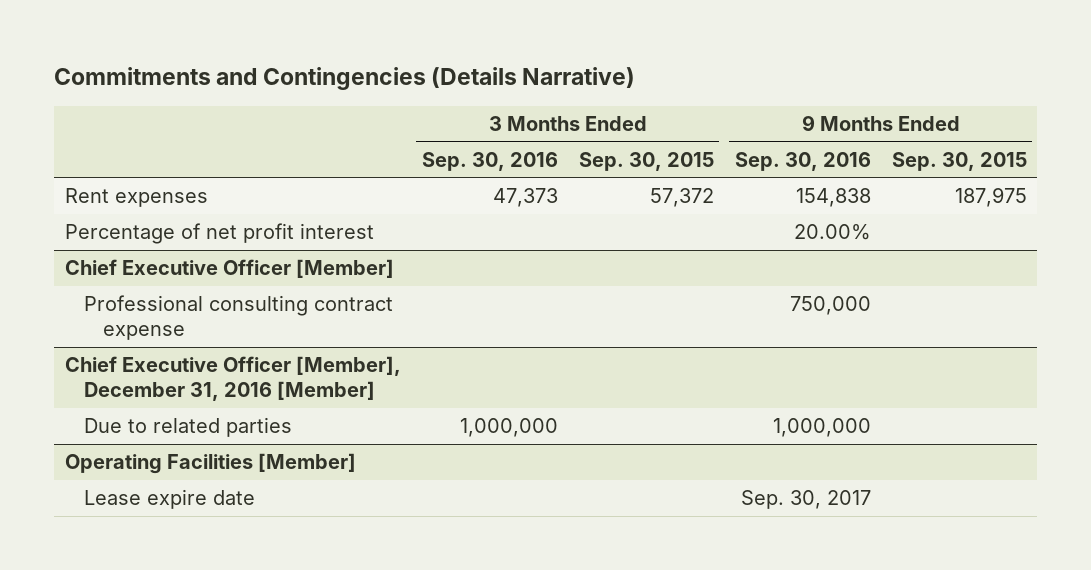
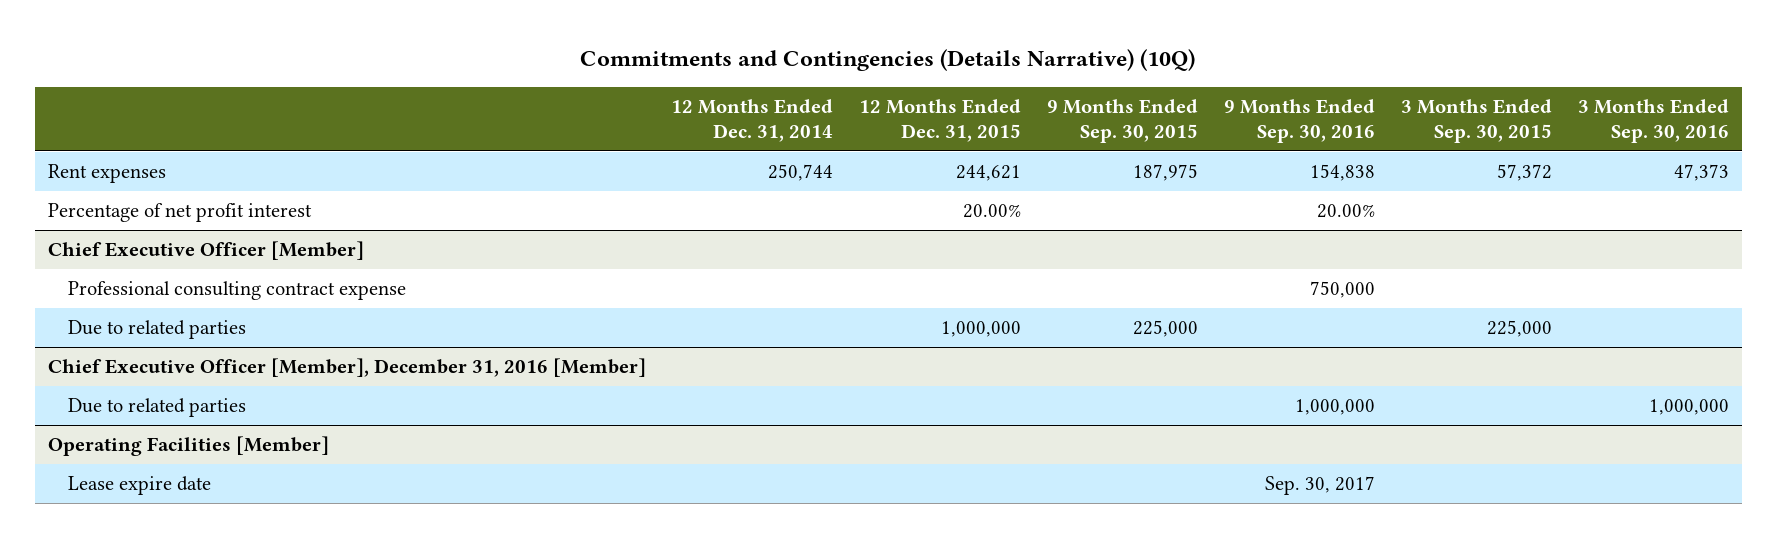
- Commitments and Contingencies (Details Narrative)
+ Commitments and Contingencies (Details Narrative) (10Q)
- | 3 Months Ended Sep. 30, 2016 | 3 Months Ended Sep. 30, 2015 | 9 Months Ended Sep. 30, 2016 | 9 Months Ended Sep. 30, 2015
+ | 12 Months Ended Dec. 31, 2014 | 12 Months Ended Dec. 31, 2015 | 9 Months Ended Sep. 30, 2015 | 9 Months Ended Sep. 30, 2016 | 3 Months Ended Sep. 30, 2015 | 3 Months Ended Sep. 30, 2016
@ Chief Executive Officer [Member]
+ Due to related parties | | 1,000,000 | 225,000 | | 225,000 |

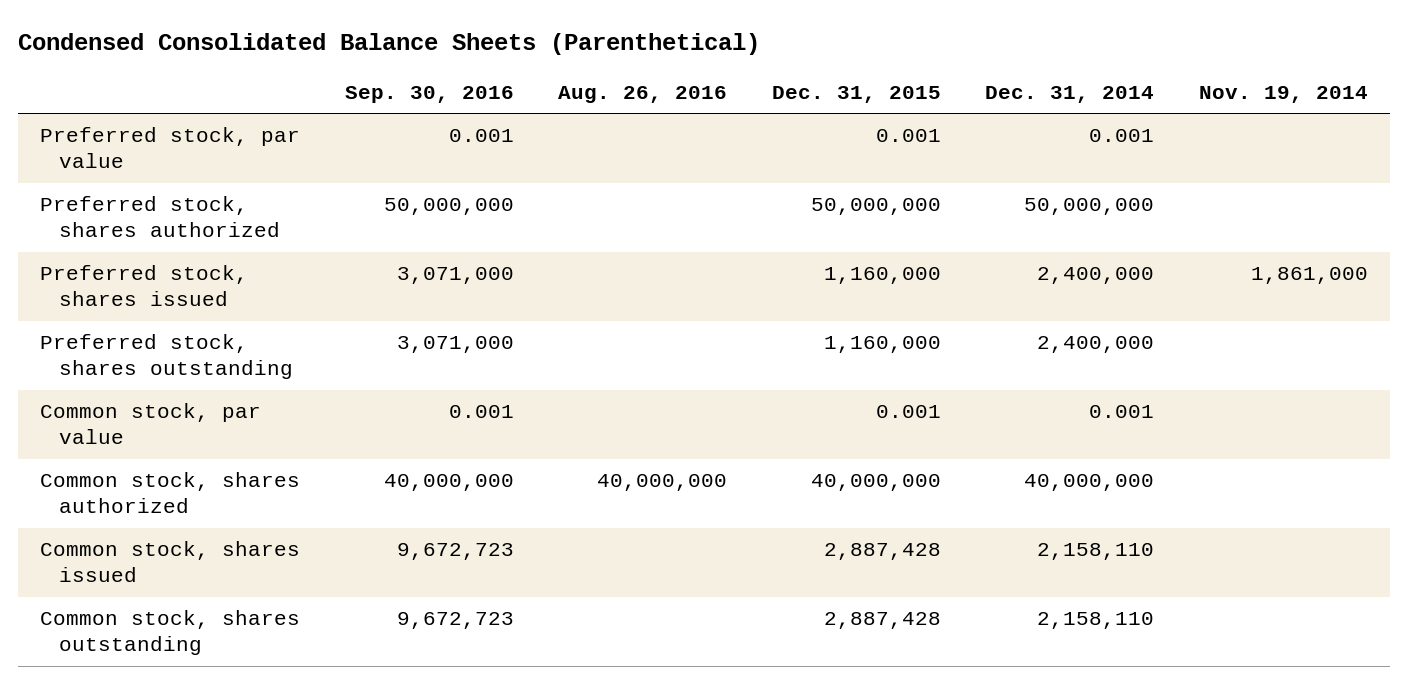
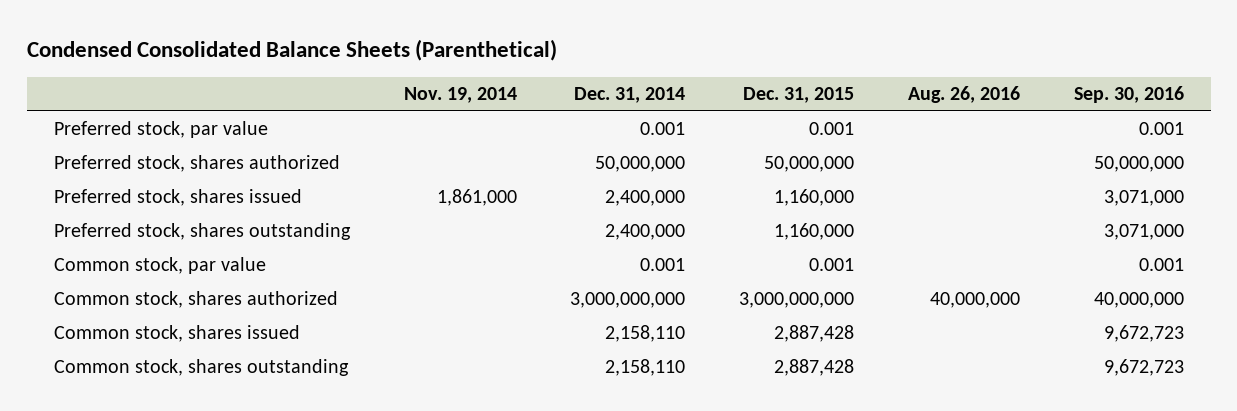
- | Sep. 30, 2016 | Aug. 26, 2016 | Dec. 31, 2015 | Dec. 31, 2014 | Nov. 19, 2014
+ | Nov. 19, 2014 | Dec. 31, 2014 | Dec. 31, 2015 | Aug. 26, 2016 | Sep. 30, 2016
- Common stock, shares authorized | 40,000,000 | 40,000,000 | 40,000,000 | 40,000,000 |
+ Common stock, shares authorized | | 3,000,000,000 | 3,000,000,000 | 40,000,000 | 40,000,000

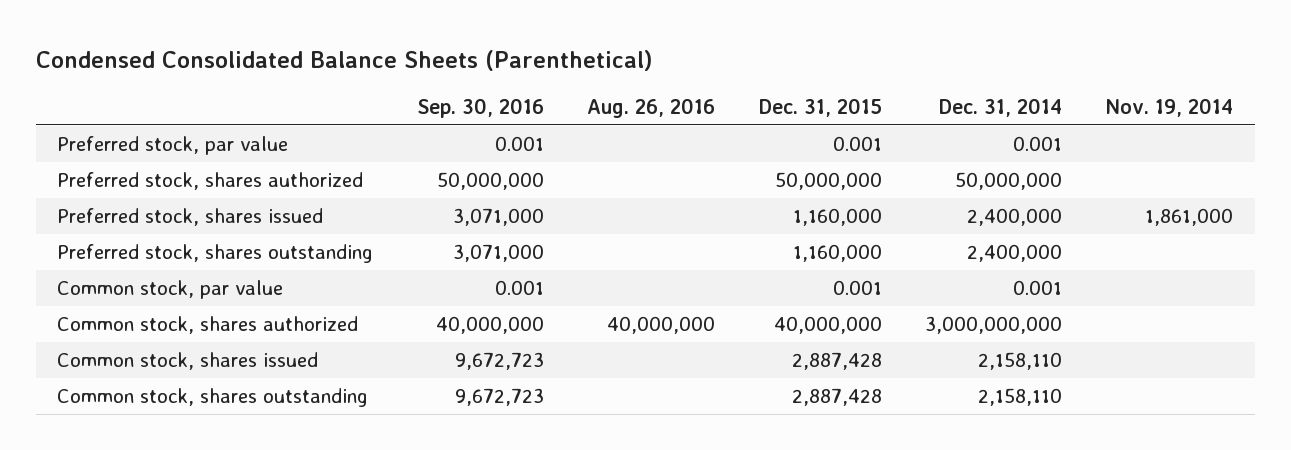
- | Nov. 19, 2014 | Dec. 31, 2014 | Dec. 31, 2015 | Aug. 26, 2016 | Sep. 30, 2016
+ | Sep. 30, 2016 | Aug. 26, 2016 | Dec. 31, 2015 | Dec. 31, 2014 | Nov. 19, 2014
- Common stock, shares authorized | | 3,000,000,000 | 3,000,000,000 | 40,000,000 | 40,000,000
+ Common stock, shares authorized | 40,000,000 | 40,000,000 | 40,000,000 | 3,000,000,000 |

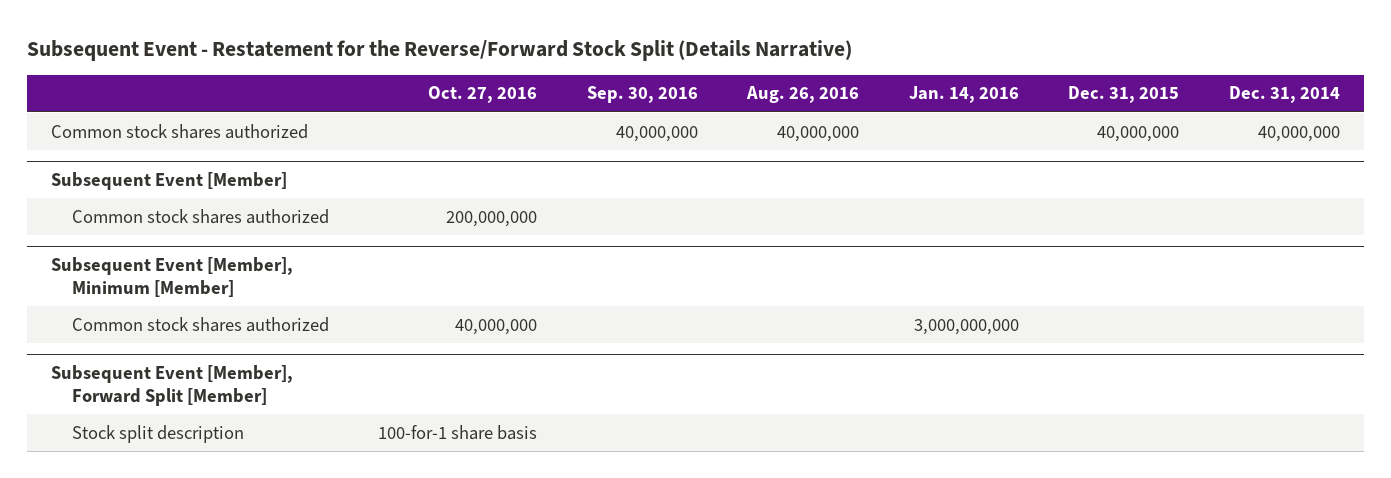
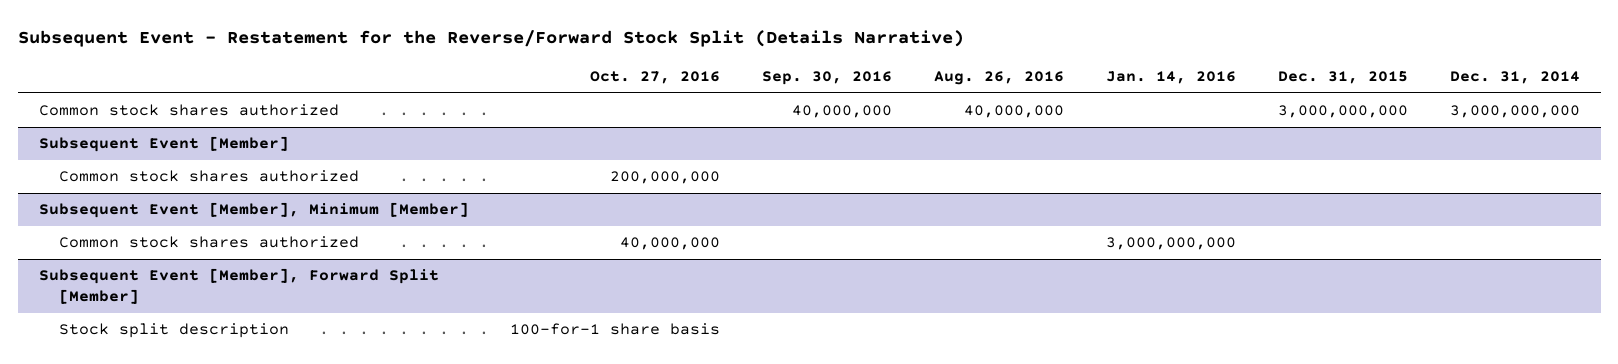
- Common stock shares authorized | | 40,000,000 | 40,000,000 | | 40,000,000 | 40,000,000
+ Common stock shares authorized | | 40,000,000 | 40,000,000 | | 3,000,000,000 | 3,000,000,000

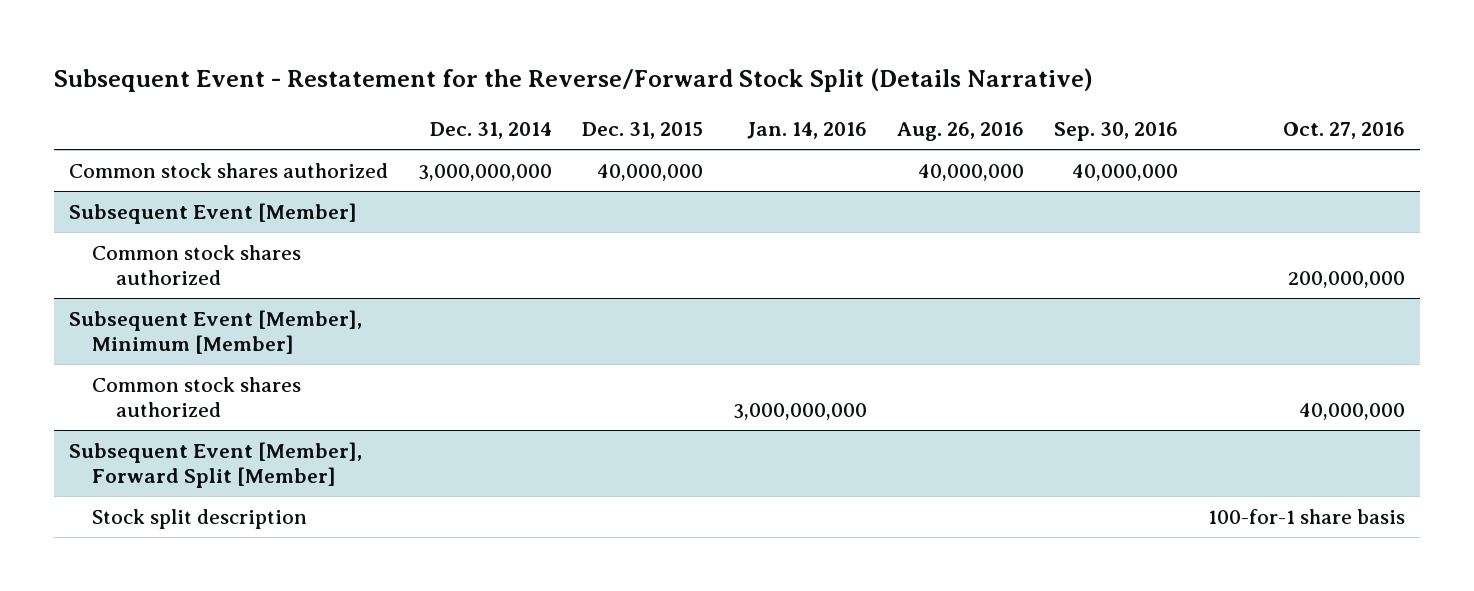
- | Oct. 27, 2016 | Sep. 30, 2016 | Aug. 26, 2016 | Jan. 14, 2016 | Dec. 31, 2015 | Dec. 31, 2014
+ | Dec. 31, 2014 | Dec. 31, 2015 | Jan. 14, 2016 | Aug. 26, 2016 | Sep. 30, 2016 | Oct. 27, 2016
- Common stock shares authorized | | 40,000,000 | 40,000,000 | | 3,000,000,000 | 3,000,000,000
+ Common stock shares authorized | 3,000,000,000 | 40,000,000 | | 40,000,000 | 40,000,000 |

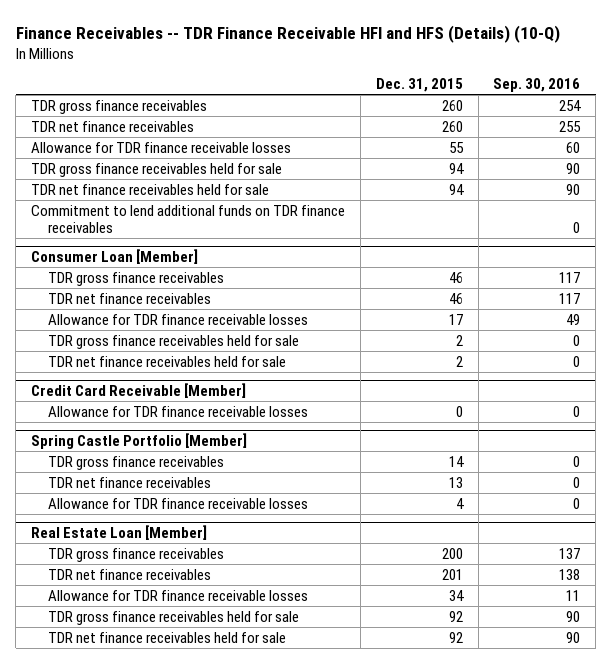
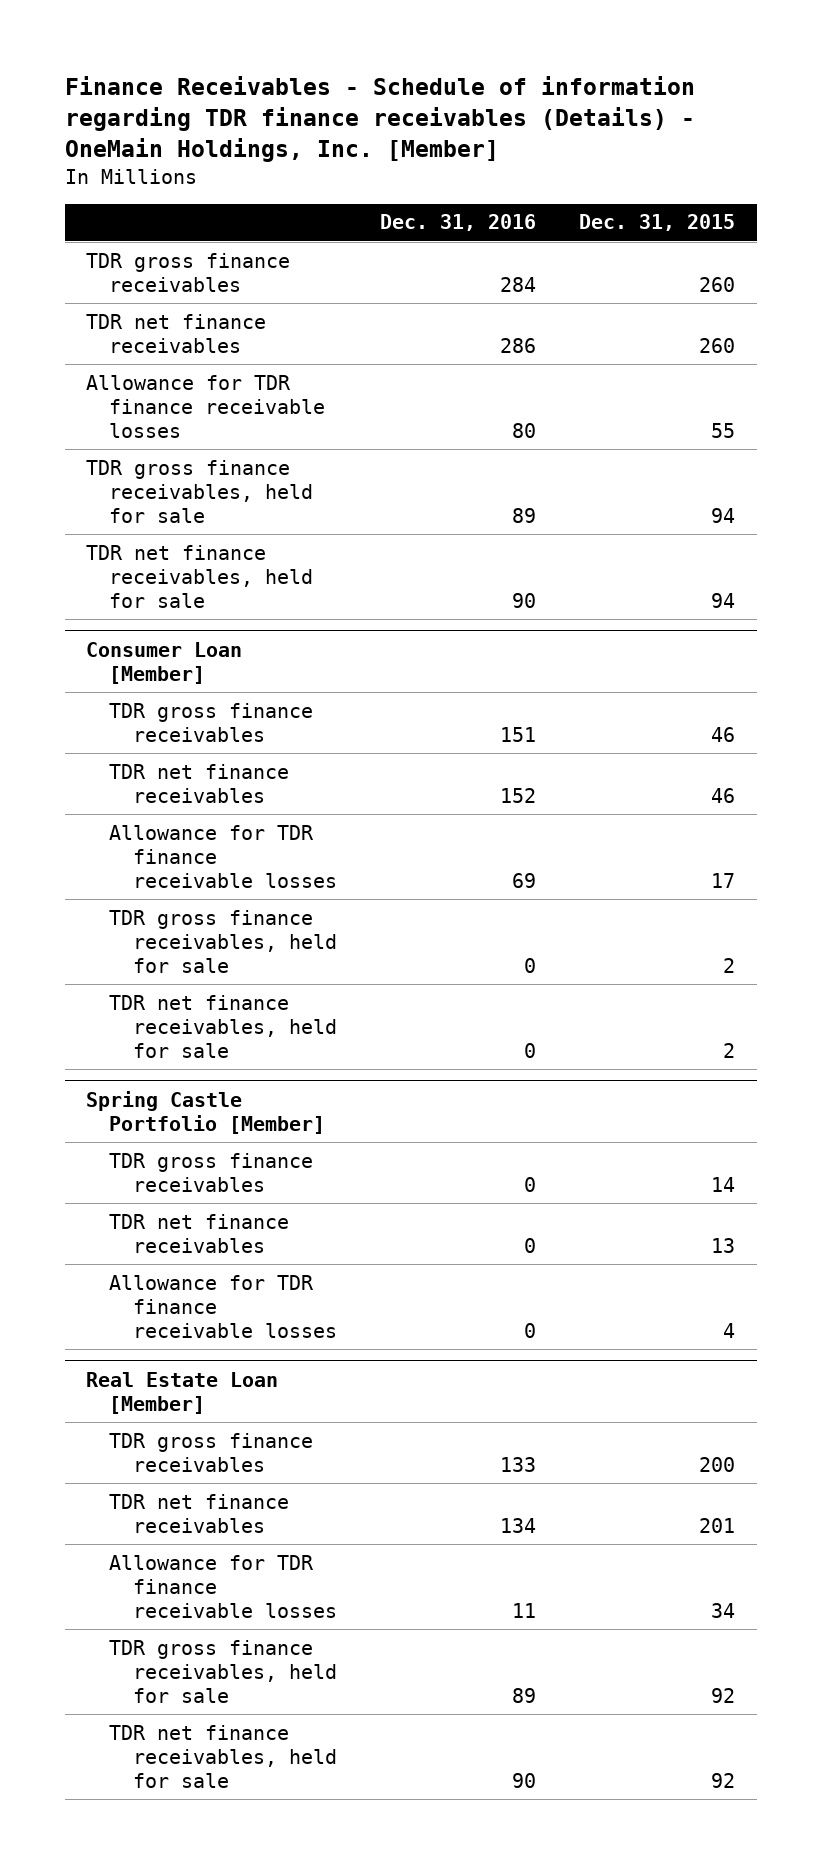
- Finance Receivables -- TDR Finance Receivable HFI and HFS (Details) (10-Q)
+ Finance Receivables - Schedule of information regarding TDR finance receivables (Details) - OneMain Holdings, Inc. [Member]
- | Dec. 31, 2015 | Sep. 30, 2016
+ | Dec. 31, 2016 | Dec. 31, 2015
- TDR gross finance receivables held for sale | 94 | 90
- TDR net finance receivables held for sale | 94 | 90
- Commitment to lend additional funds on TDR finance receivables | | 0
+ TDR gross finance receivables, held for sale | 89 | 94
+ TDR net finance receivables, held for sale | 90 | 94
@ Consumer Loan [Member]
- TDR gross finance receivables held for sale | 2 | 0
- TDR net finance receivables held for sale | 2 | 0
- Credit Card Receivable [Member]
- Allowance for TDR finance receivable losses | 0 | 0
@ Consumer Loan [Member]
+ TDR gross finance receivables, held for sale | 0 | 2
+ TDR net finance receivables, held for sale | 0 | 2
@ Real Estate Loan [Member]
- TDR gross finance receivables held for sale | 92 | 90
- TDR net finance receivables held for sale | 92 | 90
+ TDR gross finance receivables, held for sale | 89 | 92
+ TDR net finance receivables, held for sale | 90 | 92

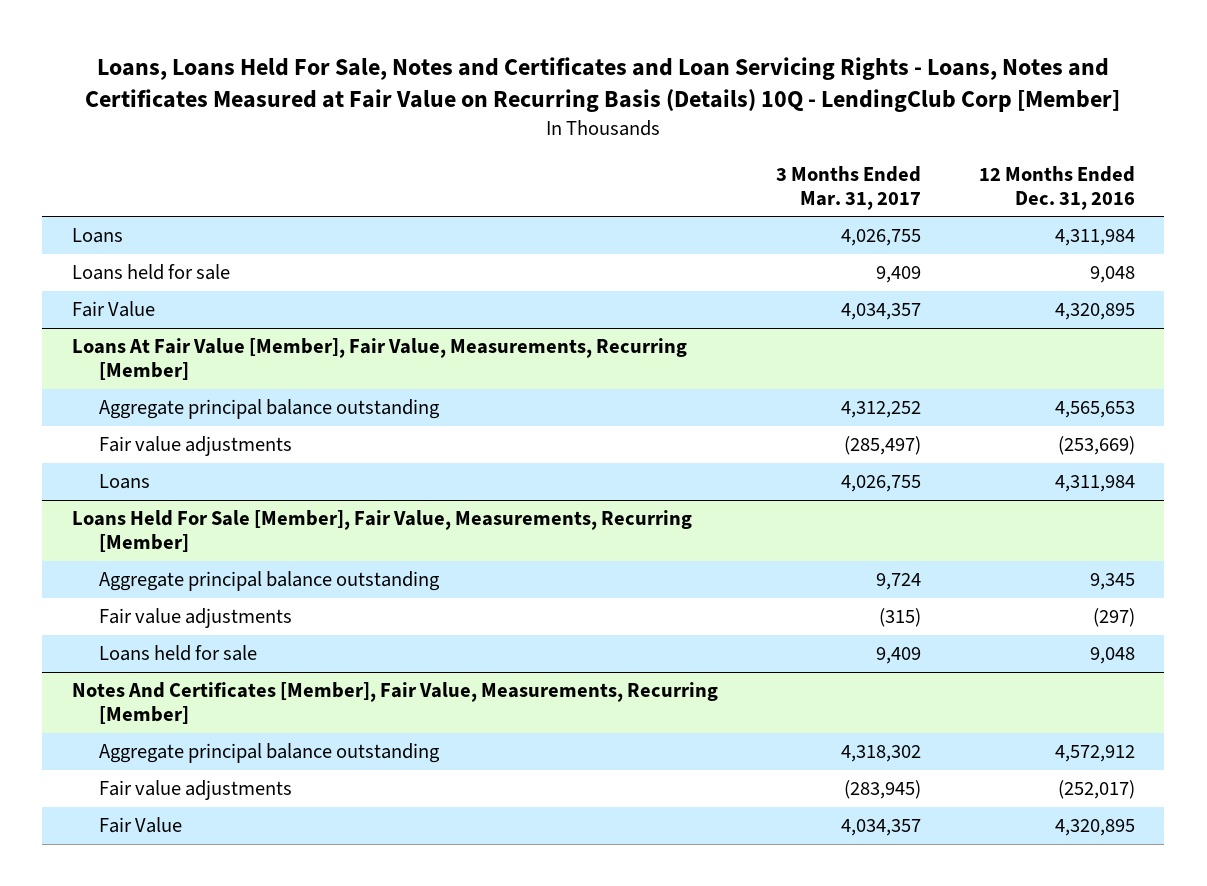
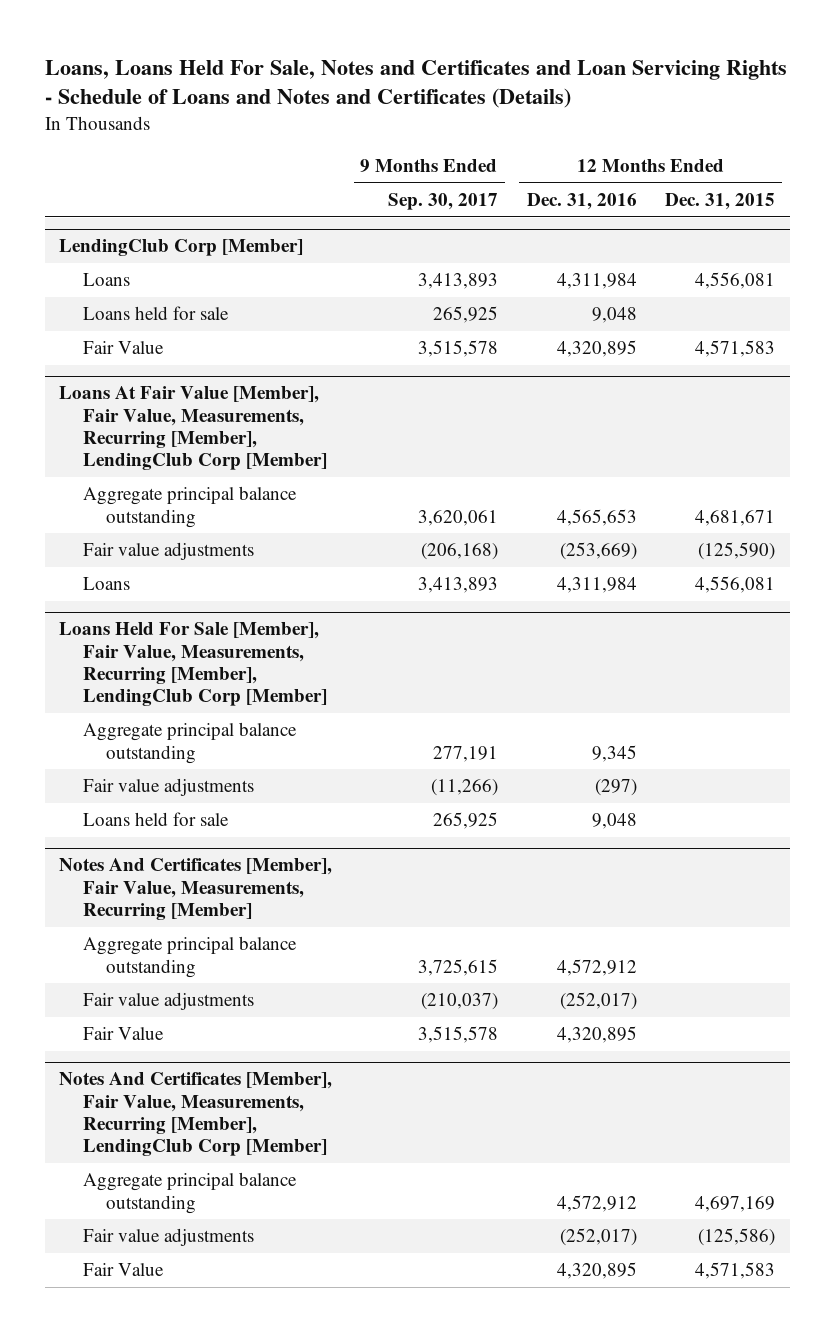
- Loans, Loans Held For Sale, Notes and Certificates and Loan Servicing Rights - Loans, Notes and Certificates Measured at Fair Value on Recurring Basis (Details) 10Q - LendingClub Corp [Member]
+ Loans, Loans Held For Sale, Notes and Certificates and Loan Servicing Rights - Schedule of Loans and Notes and Certificates (Details)
- | 3 Months Ended Mar. 31, 2017 | 12 Months Ended Dec. 31, 2016
+ | 9 Months Ended Sep. 30, 2017 | 12 Months Ended Dec. 31, 2016 | 12 Months Ended Dec. 31, 2015
+ LendingClub Corp [Member]
- Loans At Fair Value [Member], Fair Value, Measurements, Recurring [Member]
+ Loans At Fair Value [Member], Fair Value, Measurements, Recurring [Member], LendingClub Corp [Member]
- Loans Held For Sale [Member], Fair Value, Measurements, Recurring [Member]
+ Loans Held For Sale [Member], Fair Value, Measurements, Recurring [Member], LendingClub Corp [Member]
+ Notes And Certificates [Member], Fair Value, Measurements, Recurring [Member], LendingClub Corp [Member]
+ Aggregate principal balance outstanding | | 4,572,912 | 4,697,169
+ Fair value adjustments | | (252,017) | (125,586)
+ Fair Value | | 4,320,895 | 4,571,583

